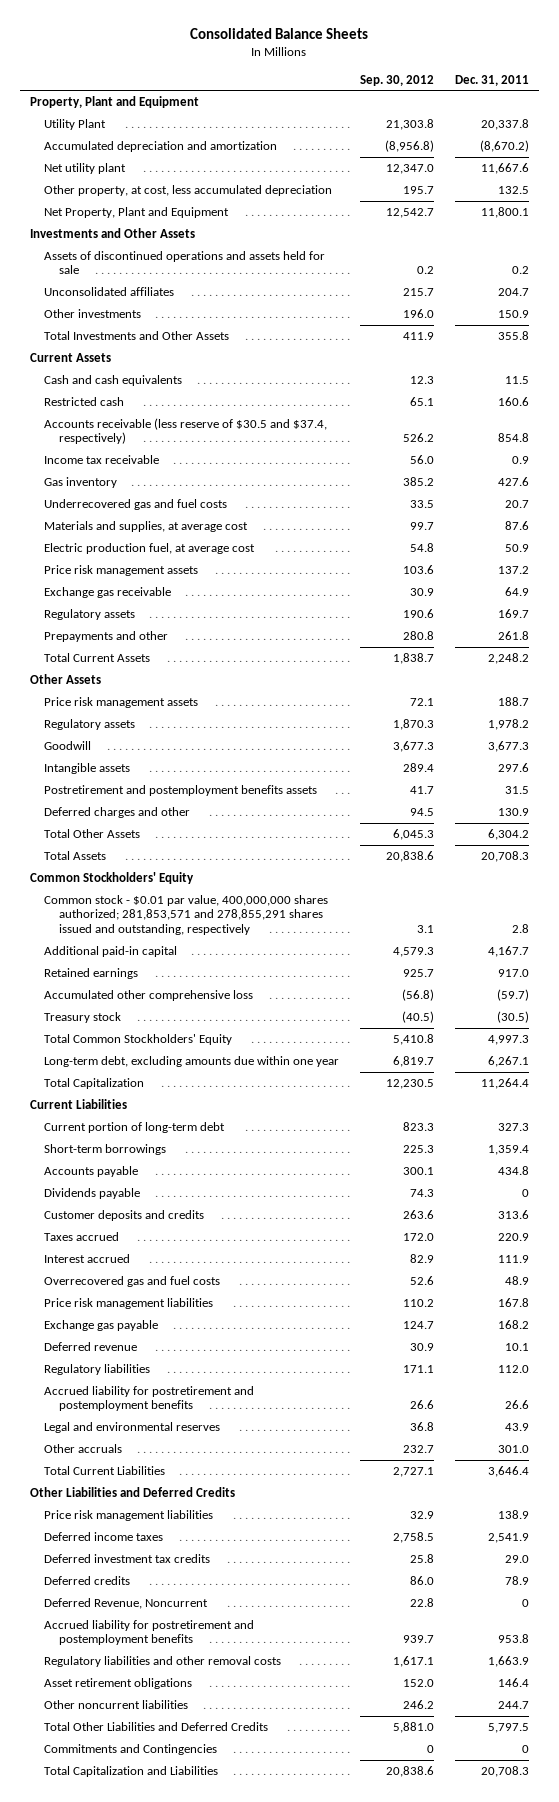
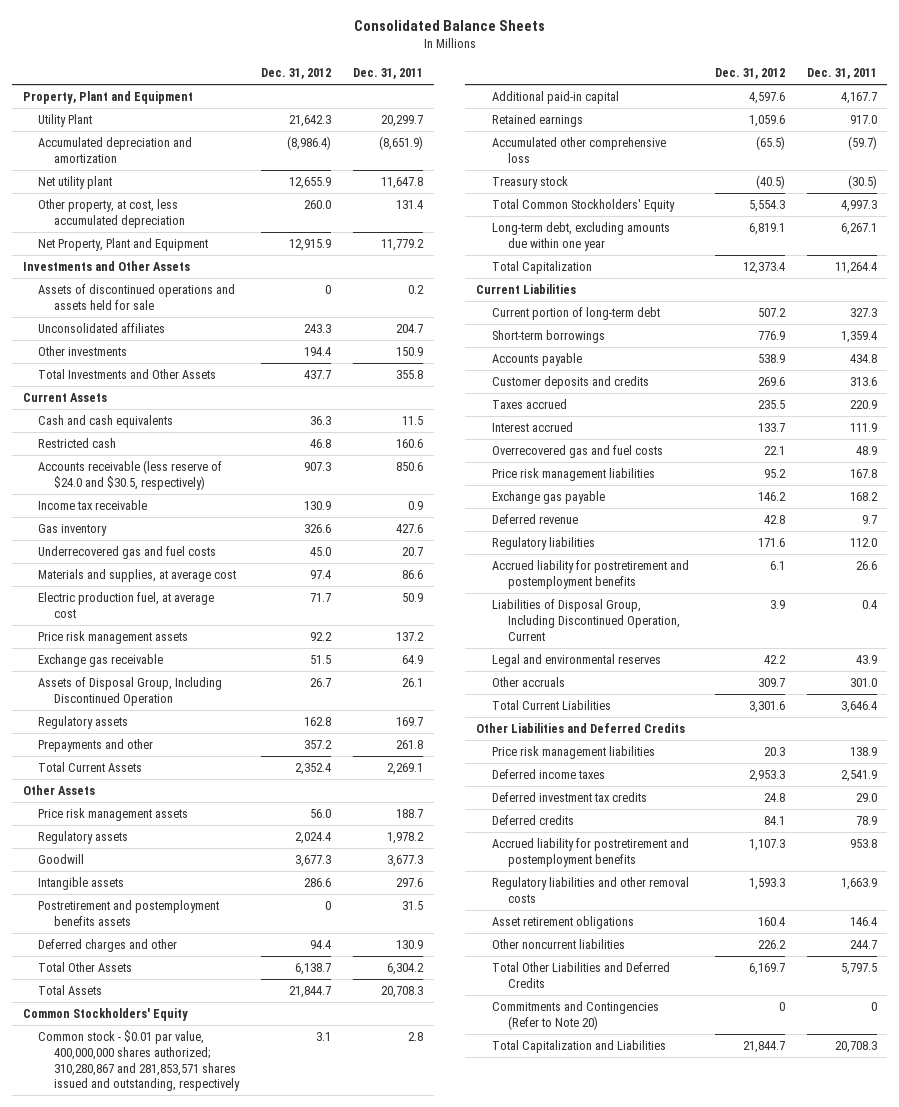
- | Sep. 30, 2012 | Dec. 31, 2011
+ | Dec. 31, 2012 | Dec. 31, 2011
- Utility Plant | 21,303.8 | 20,337.8
- Accumulated depreciation and amortization | (8,956.8) | (8,670.2)
- Net utility plant | 12,347.0 | 11,667.6
- Other property, at cost, less accumulated depreciation | 195.7 | 132.5
- Net Property, Plant and Equipment | 12,542.7 | 11,800.1
+ Utility Plant | 21,642.3 | 20,299.7
+ Accumulated depreciation and amortization | (8,986.4) | (8,651.9)
+ Net utility plant | 12,655.9 | 11,647.8
+ Other property, at cost, less accumulated depreciation | 260.0 | 131.4
+ Net Property, Plant and Equipment | 12,915.9 | 11,779.2
- Accounts receivable (less reserve of $30.5 and $37.4, respectively) | 526.2 | 854.8
+ Accounts receivable (less reserve of $24.0 and $30.5, respectively) | 907.3 | 850.6
- Materials and supplies, at average cost | 99.7 | 87.6
+ Materials and supplies, at average cost | 97.4 | 86.6
+ Assets of Disposal Group, Including Discontinued Operation | 26.7 | 26.1
- Total Current Assets | 1,838.7 | 2,248.2
+ Total Current Assets | 2,352.4 | 2,269.1
- Common stock - $0.01 par value, 400,000,000 shares authorized; 281,853,571 and 278,855,291 shares issued and outstanding, respectively | 3.1 | 2.8
+ Common stock - $0.01 par value, 400,000,000 shares authorized; 310,280,867 and 281,853,571 shares issued and outstanding, respectively | 3.1 | 2.8
- Dividends payable | 74.3 | 0
- Deferred revenue | 30.9 | 10.1
+ Deferred revenue | 42.8 | 9.7
+ Liabilities of Disposal Group, Including Discontinued Operation, Current | 3.9 | 0.4
- Deferred Revenue, Noncurrent | 22.8 | 0
- Commitments and Contingencies | 0 | 0
+ Commitments and Contingencies (Refer to Note 20) | 0 | 0

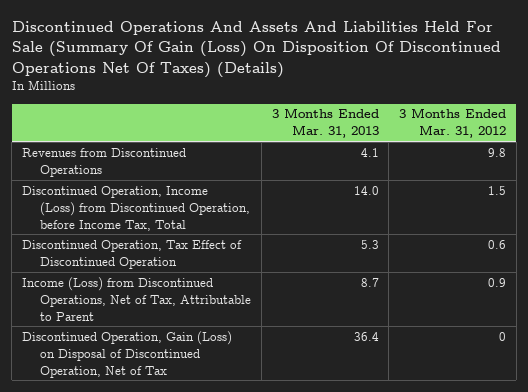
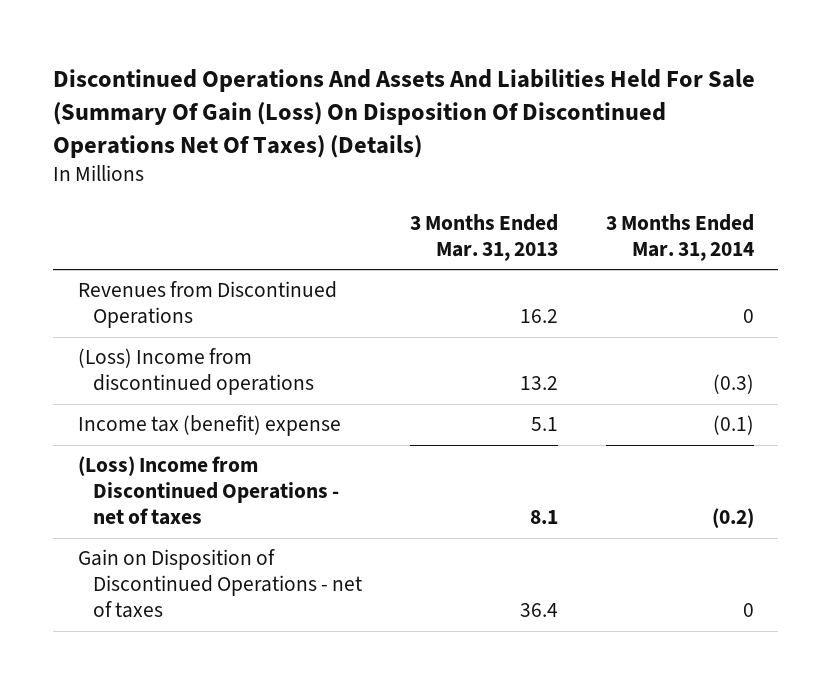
- | 3 Months Ended Mar. 31, 2013 | 3 Months Ended Mar. 31, 2012
+ | 3 Months Ended Mar. 31, 2013 | 3 Months Ended Mar. 31, 2014
- Revenues from Discontinued Operations | 4.1 | 9.8
- Discontinued Operation, Income (Loss) from Discontinued Operation, before Income Tax, Total | 14.0 | 1.5
- Discontinued Operation, Tax Effect of Discontinued Operation | 5.3 | 0.6
- Income (Loss) from Discontinued Operations, Net of Tax, Attributable to Parent | 8.7 | 0.9
- Discontinued Operation, Gain (Loss) on Disposal of Discontinued Operation, Net of Tax | 36.4 | 0
+ Revenues from Discontinued Operations | 16.2 | 0
+ (Loss) Income from discontinued operations | 13.2 | (0.3)
+ Income tax (benefit) expense | 5.1 | (0.1)
+ (Loss) Income from Discontinued Operations - net of taxes | 8.1 | (0.2)
+ Gain on Disposition of Discontinued Operations - net of taxes | 36.4 | 0

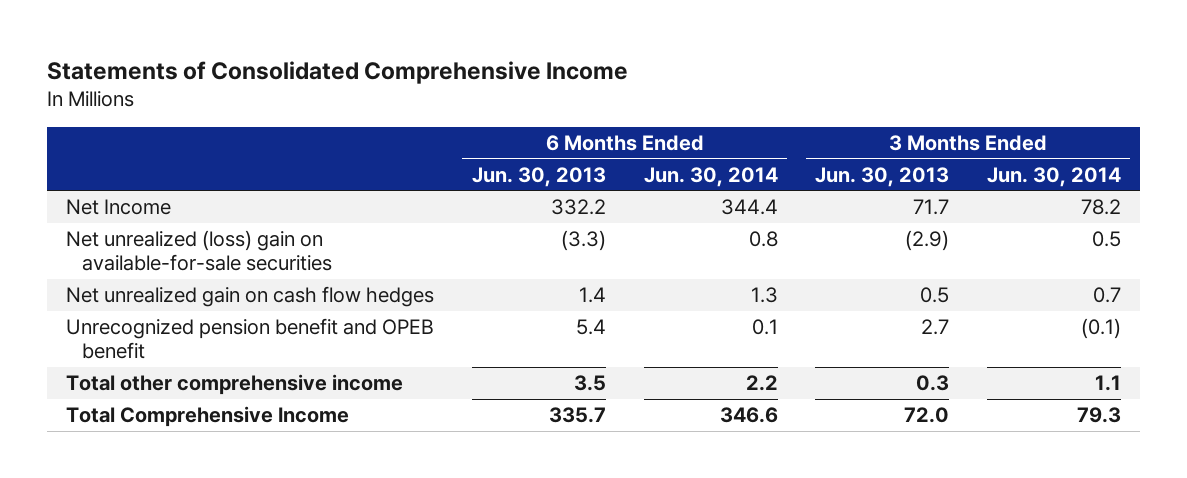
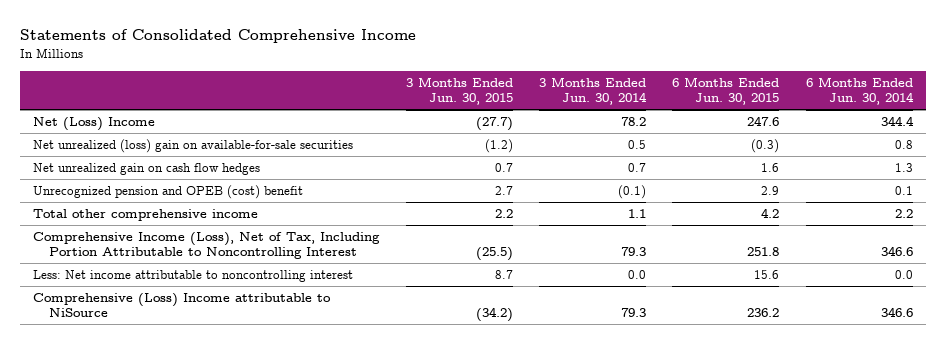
- | 6 Months Ended Jun. 30, 2013 | 6 Months Ended Jun. 30, 2014 | 3 Months Ended Jun. 30, 2013 | 3 Months Ended Jun. 30, 2014
+ | 3 Months Ended Jun. 30, 2015 | 3 Months Ended Jun. 30, 2014 | 6 Months Ended Jun. 30, 2015 | 6 Months Ended Jun. 30, 2014
- Net Income | 332.2 | 344.4 | 71.7 | 78.2
+ Net (Loss) Income | (27.7) | 78.2 | 247.6 | 344.4
- Unrecognized pension benefit and OPEB benefit | 5.4 | 0.1 | 2.7 | (0.1)
+ Unrecognized pension and OPEB (cost) benefit | 2.7 | (0.1) | 2.9 | 0.1
- Total Comprehensive Income | 335.7 | 346.6 | 72.0 | 79.3
+ Comprehensive Income (Loss), Net of Tax, Including Portion Attributable to Noncontrolling Interest | (25.5) | 79.3 | 251.8 | 346.6
+ Less: Net income attributable to noncontrolling interest | 8.7 | 0.0 | 15.6 | 0.0
+ Comprehensive (Loss) Income attributable to NiSource | (34.2) | 79.3 | 236.2 | 346.6

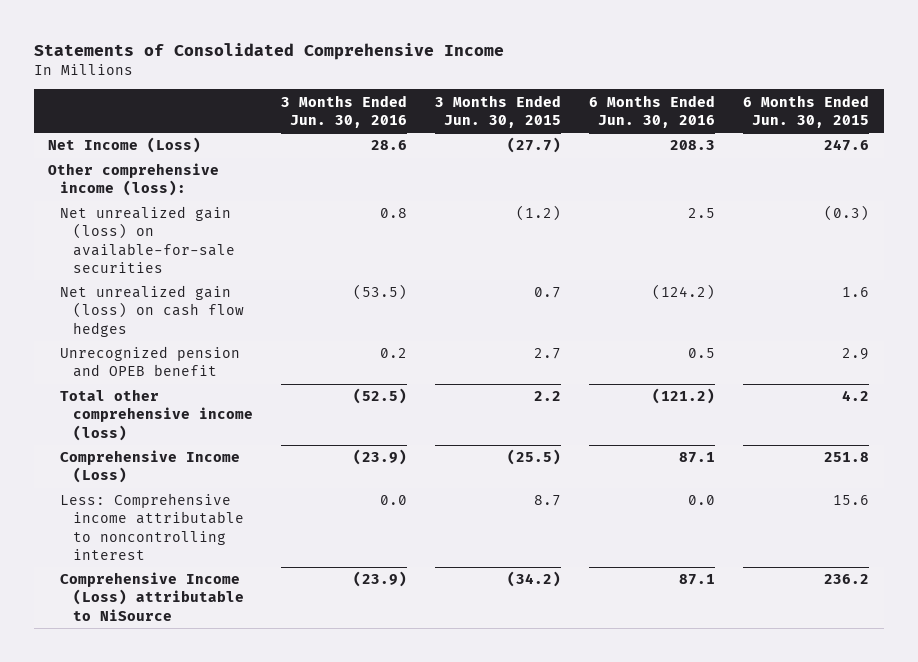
- | 3 Months Ended Jun. 30, 2015 | 3 Months Ended Jun. 30, 2014 | 6 Months Ended Jun. 30, 2015 | 6 Months Ended Jun. 30, 2014
+ | 3 Months Ended Jun. 30, 2016 | 3 Months Ended Jun. 30, 2015 | 6 Months Ended Jun. 30, 2016 | 6 Months Ended Jun. 30, 2015
- Net (Loss) Income | (27.7) | 78.2 | 247.6 | 344.4
- Net unrealized (loss) gain on available-for-sale securities | (1.2) | 0.5 | (0.3) | 0.8
- Net unrealized gain on cash flow hedges | 0.7 | 0.7 | 1.6 | 1.3
- Unrecognized pension and OPEB (cost) benefit | 2.7 | (0.1) | 2.9 | 0.1
- Total other comprehensive income | 2.2 | 1.1 | 4.2 | 2.2
- Comprehensive Income (Loss), Net of Tax, Including Portion Attributable to Noncontrolling Interest | (25.5) | 79.3 | 251.8 | 346.6
- Less: Net income attributable to noncontrolling interest | 8.7 | 0.0 | 15.6 | 0.0
- Comprehensive (Loss) Income attributable to NiSource | (34.2) | 79.3 | 236.2 | 346.6
+ Net Income (Loss) | 28.6 | (27.7) | 208.3 | 247.6
+ Other comprehensive income (loss):
+ Net unrealized gain (loss) on available-for-sale securities | 0.8 | (1.2) | 2.5 | (0.3)
+ Net unrealized gain (loss) on cash flow hedges | (53.5) | 0.7 | (124.2) | 1.6
+ Unrecognized pension and OPEB benefit | 0.2 | 2.7 | 0.5 | 2.9
+ Total other comprehensive income (loss) | (52.5) | 2.2 | (121.2) | 4.2
+ Comprehensive Income (Loss) | (23.9) | (25.5) | 87.1 | 251.8
+ Less: Comprehensive income attributable to noncontrolling interest | 0.0 | 8.7 | 0.0 | 15.6
+ Comprehensive Income (Loss) attributable to NiSource | (23.9) | (34.2) | 87.1 | 236.2

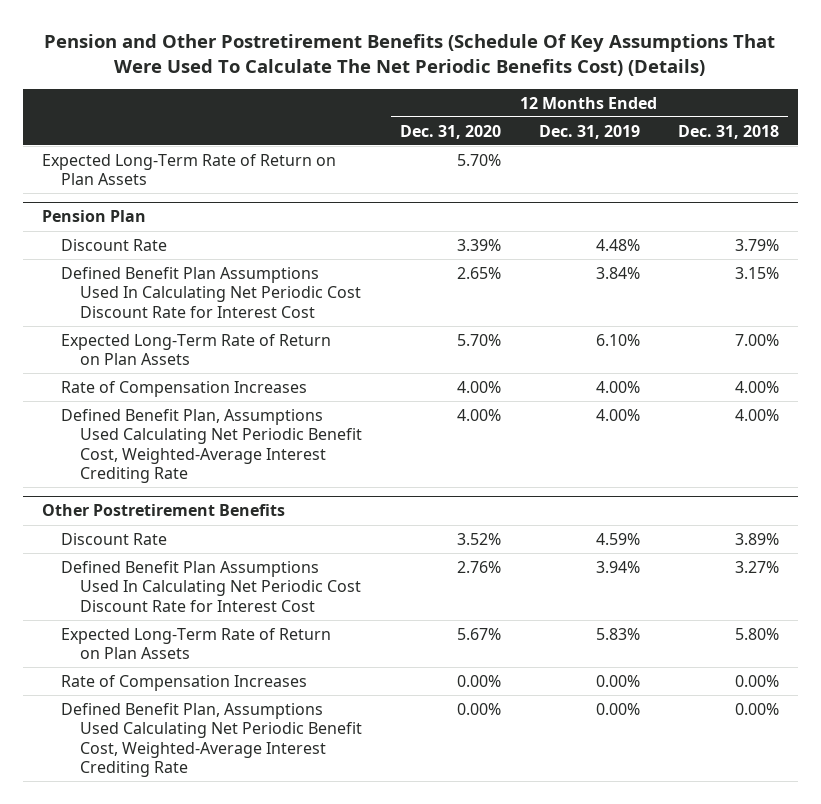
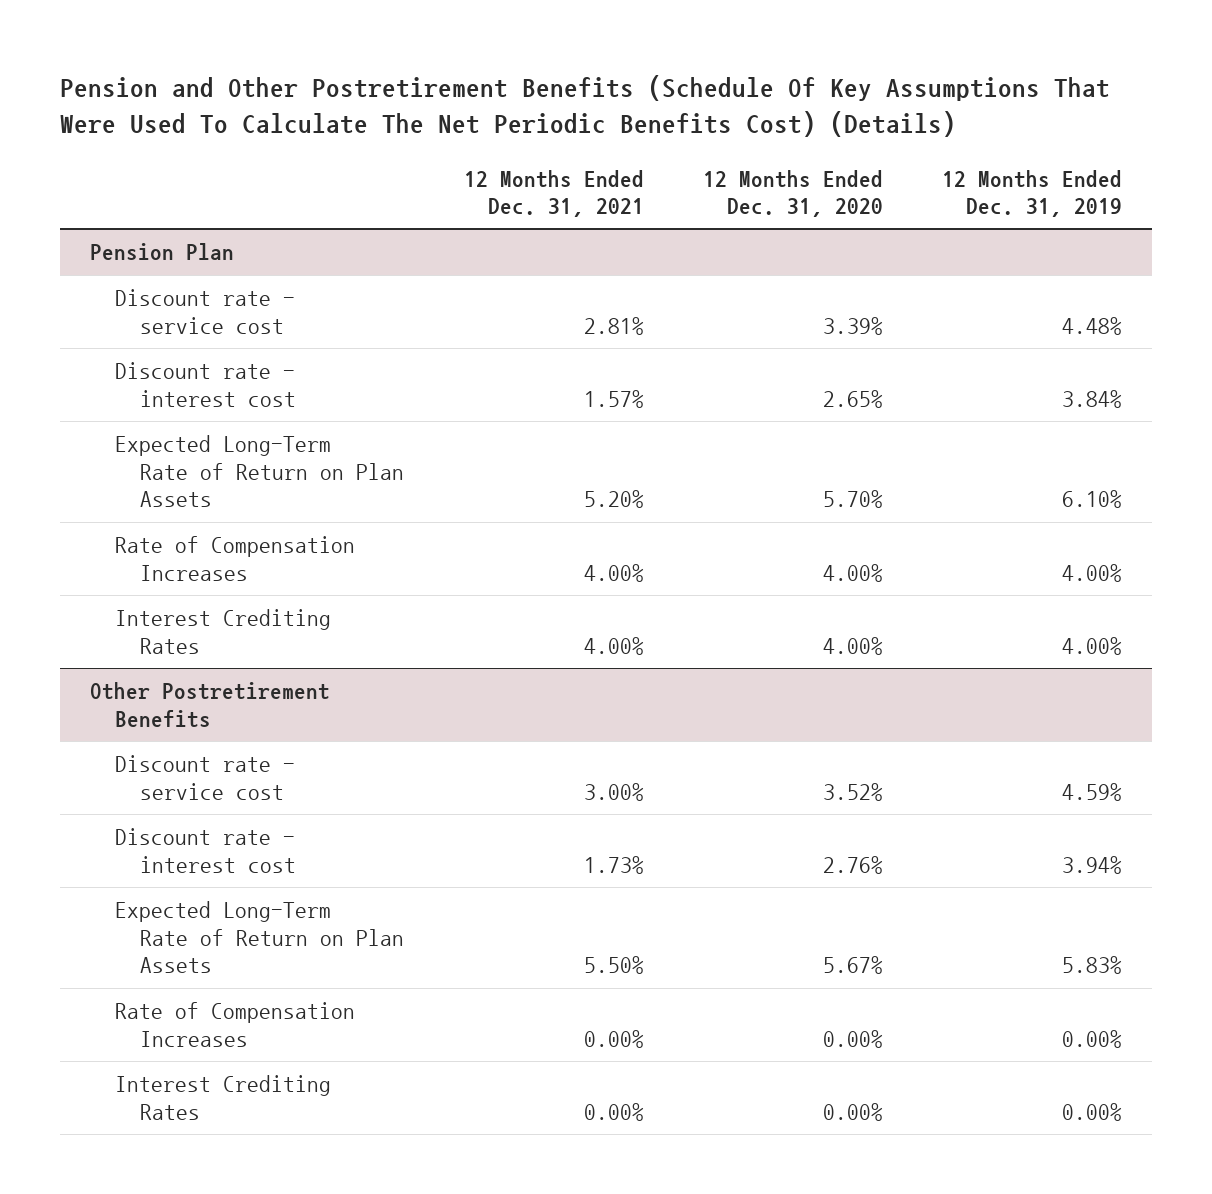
- | 12 Months Ended Dec. 31, 2020 | 12 Months Ended Dec. 31, 2019 | 12 Months Ended Dec. 31, 2018
+ | 12 Months Ended Dec. 31, 2021 | 12 Months Ended Dec. 31, 2020 | 12 Months Ended Dec. 31, 2019
- Expected Long-Term Rate of Return on Plan Assets | 5.70% | |
@ Pension Plan
- Discount Rate | 3.39% | 4.48% | 3.79%
- Defined Benefit Plan Assumptions Used In Calculating Net Periodic Cost Discount Rate for Interest Cost | 2.65% | 3.84% | 3.15%
+ Discount rate - service cost | 2.81% | 3.39% | 4.48%
+ Discount rate - interest cost | 1.57% | 2.65% | 3.84%
- Defined Benefit Plan, Assumptions Used Calculating Net Periodic Benefit Cost, Weighted-Average Interest Crediting Rate | 4.00% | 4.00% | 4.00%
+ Interest Crediting Rates | 4.00% | 4.00% | 4.00%
@ Other Postretirement Benefits
- Discount Rate | 3.52% | 4.59% | 3.89%
- Defined Benefit Plan Assumptions Used In Calculating Net Periodic Cost Discount Rate for Interest Cost | 2.76% | 3.94% | 3.27%
+ Discount rate - service cost | 3.00% | 3.52% | 4.59%
+ Discount rate - interest cost | 1.73% | 2.76% | 3.94%
- Defined Benefit Plan, Assumptions Used Calculating Net Periodic Benefit Cost, Weighted-Average Interest Crediting Rate | 0.00% | 0.00% | 0.00%
+ Interest Crediting Rates | 0.00% | 0.00% | 0.00%

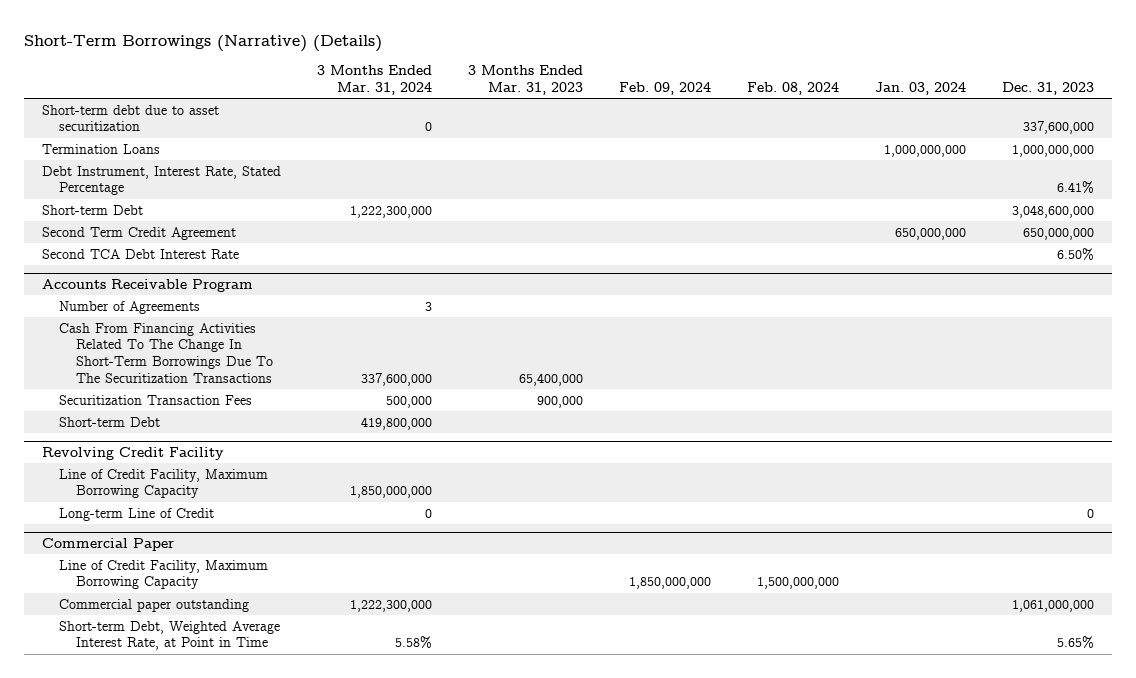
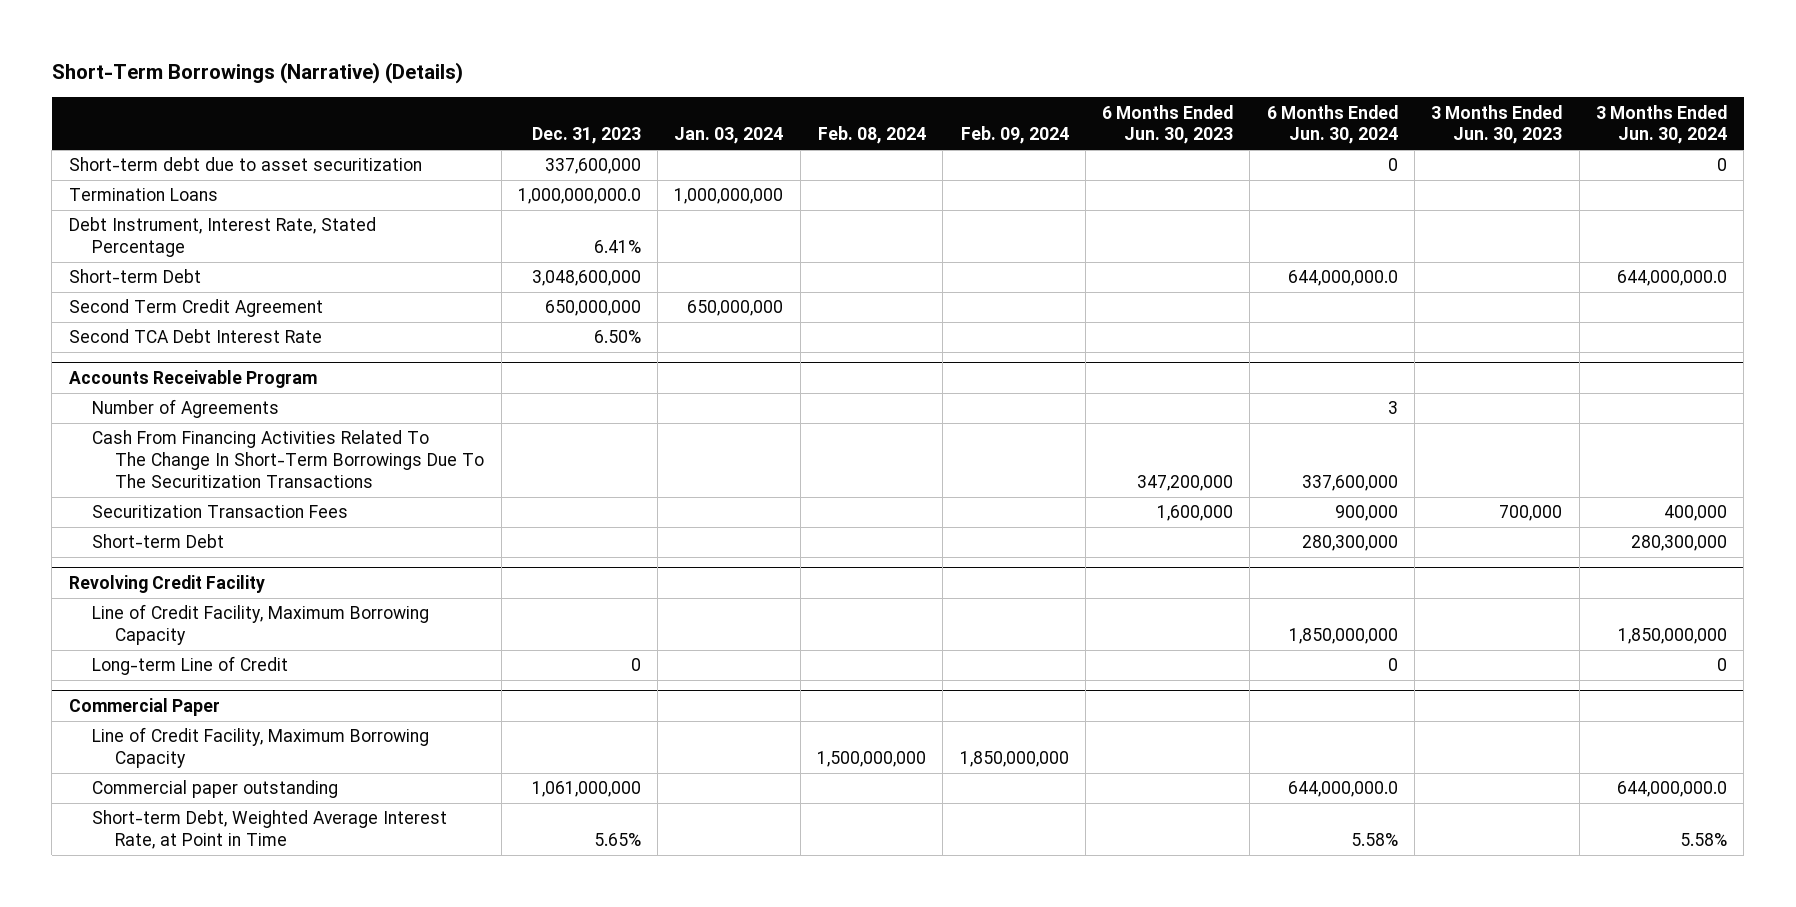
- | 3 Months Ended Mar. 31, 2024 | 3 Months Ended Mar. 31, 2023 | Feb. 09, 2024 | Feb. 08, 2024 | Jan. 03, 2024 | Dec. 31, 2023
+ | Dec. 31, 2023 | Jan. 03, 2024 | Feb. 08, 2024 | Feb. 09, 2024 | 6 Months Ended Jun. 30, 2023 | 6 Months Ended Jun. 30, 2024 | 3 Months Ended Jun. 30, 2023 | 3 Months Ended Jun. 30, 2024
- Termination Loans | | | | | 1,000,000,000 | 1,000,000,000
+ Termination Loans | 1,000,000,000.0 | 1,000,000,000 | | | | | |

